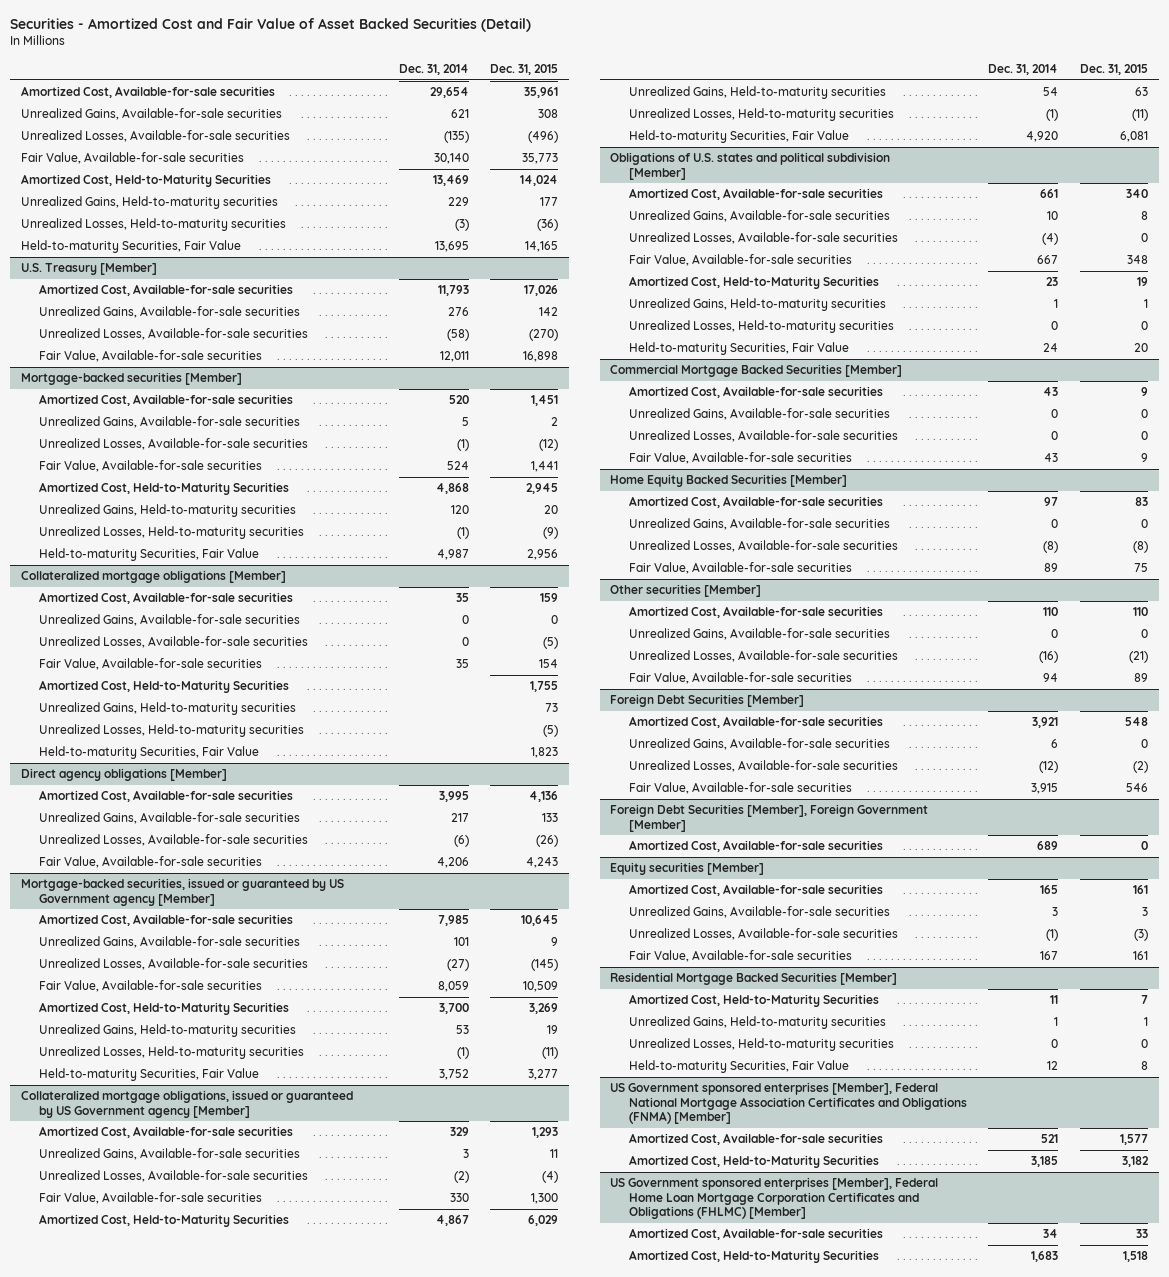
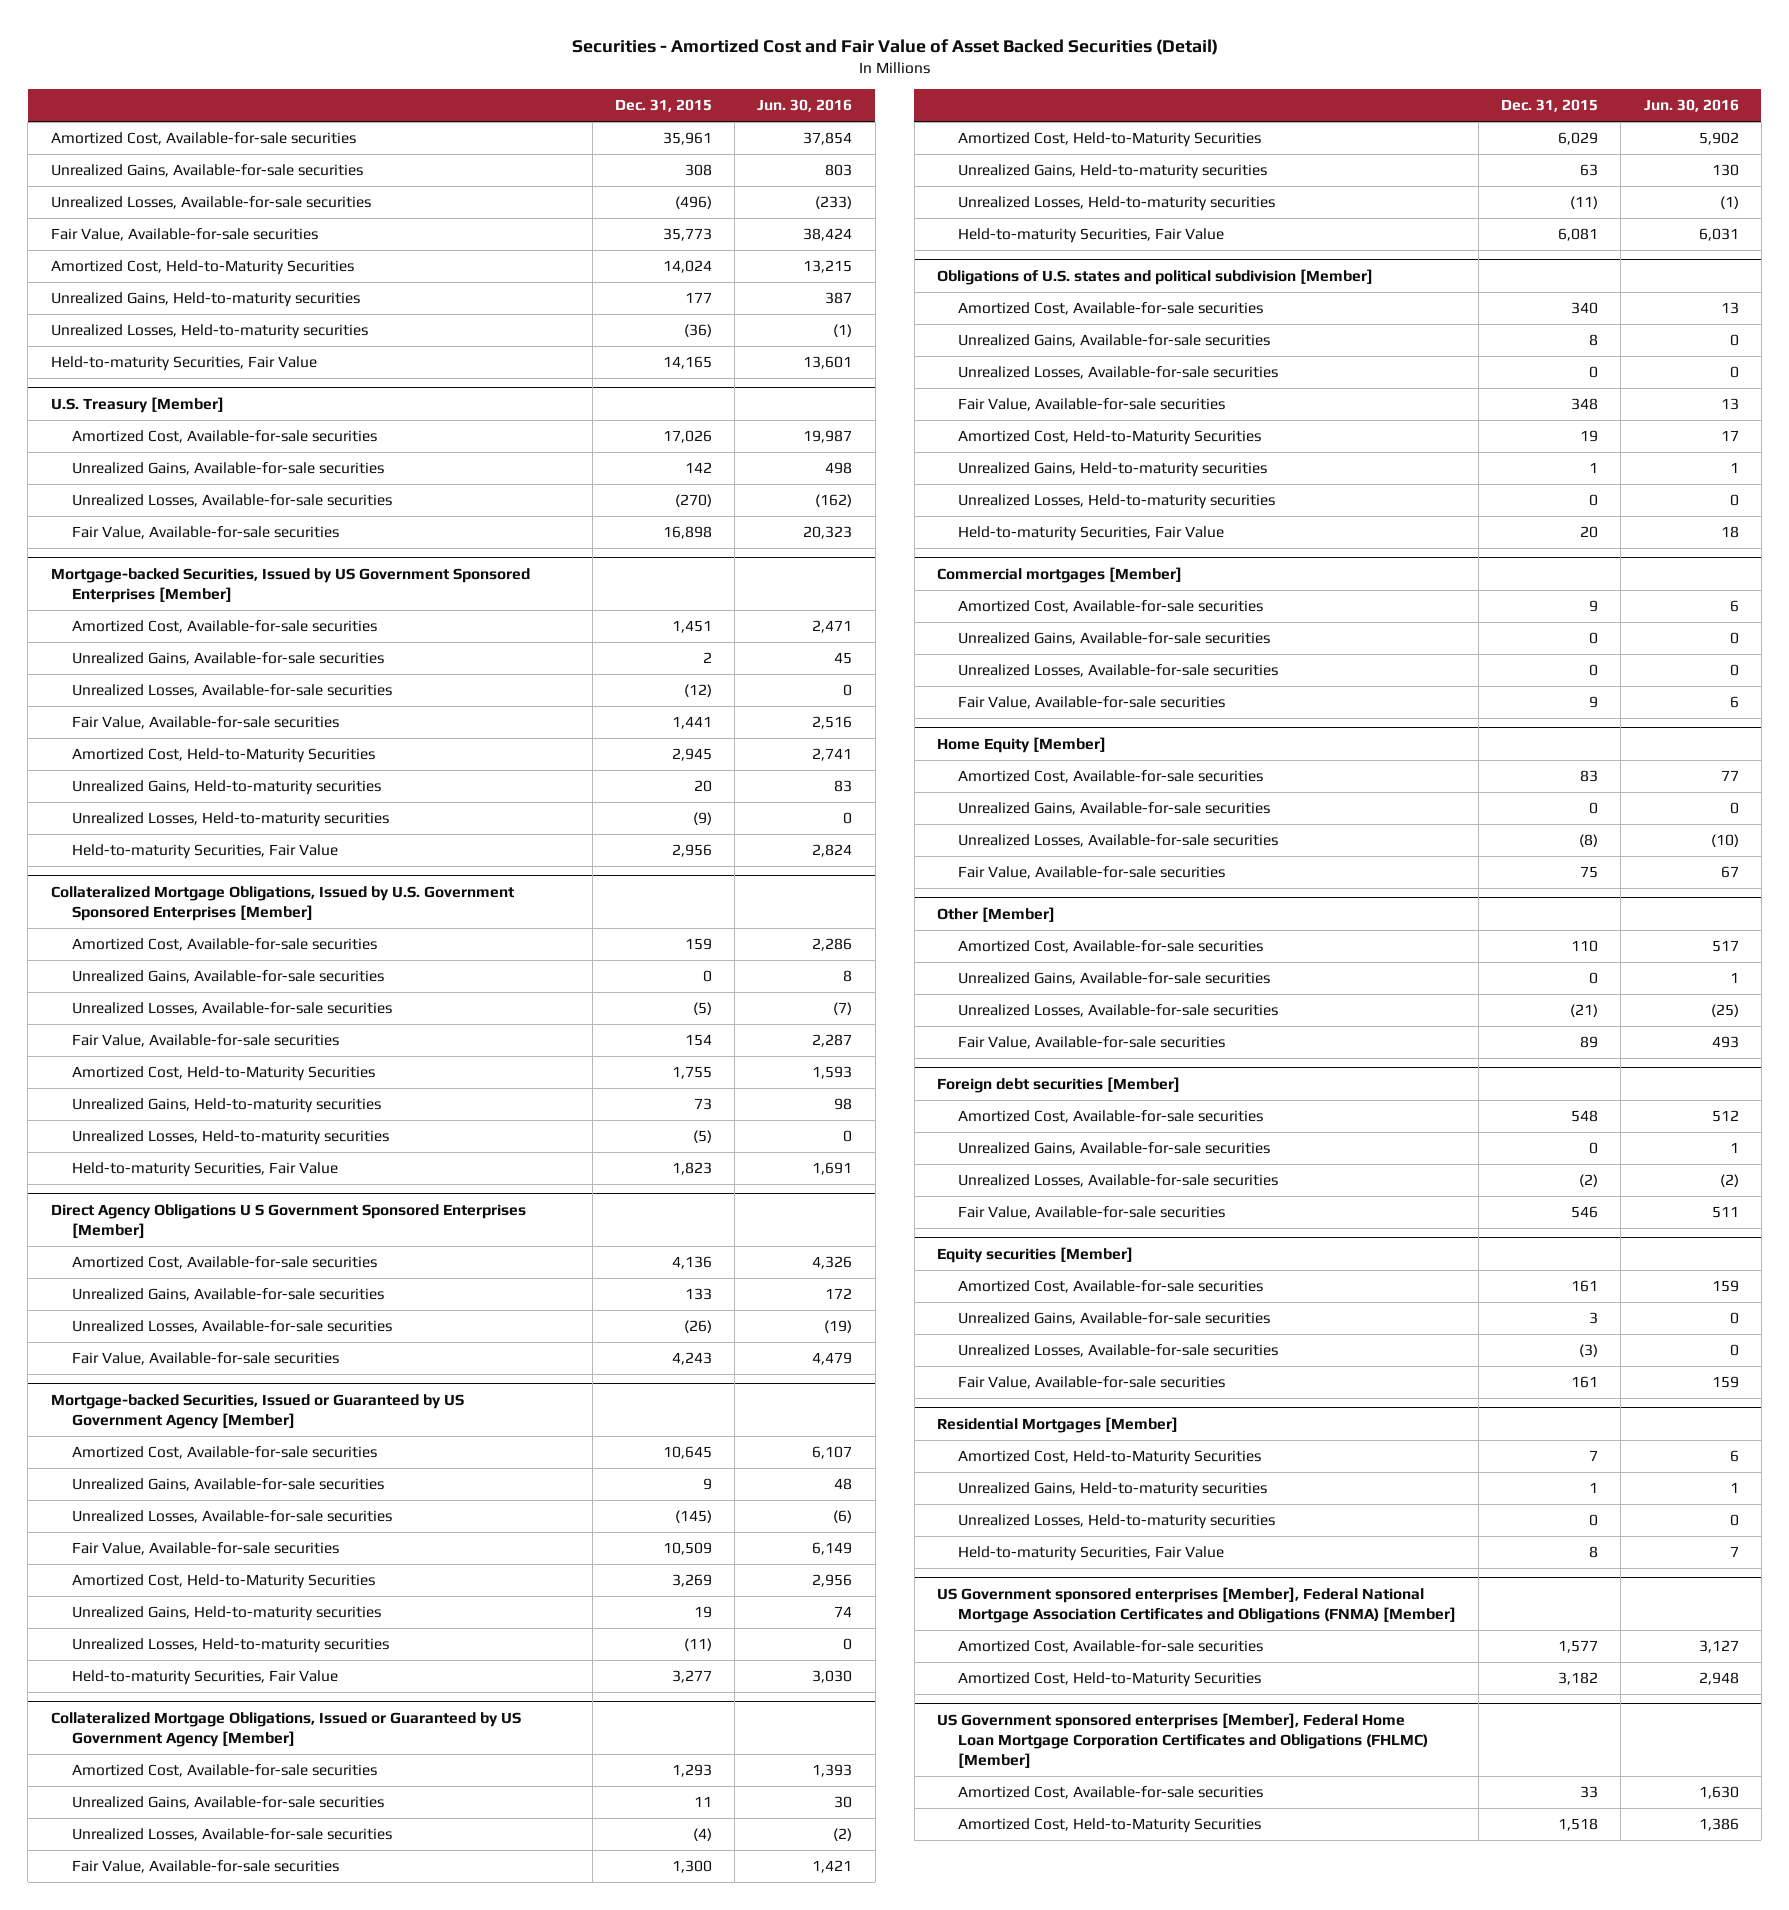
- | Dec. 31, 2014 | Dec. 31, 2015
+ | Dec. 31, 2015 | Jun. 30, 2016
- Mortgage-backed securities [Member]
+ Mortgage-backed Securities, Issued by US Government Sponsored Enterprises [Member]
- Collateralized mortgage obligations [Member]
+ Collateralized Mortgage Obligations, Issued by U.S. Government Sponsored Enterprises [Member]
- Direct agency obligations [Member]
+ Direct Agency Obligations U S Government Sponsored Enterprises [Member]
- Mortgage-backed securities, issued or guaranteed by US Government agency [Member]
+ Mortgage-backed Securities, Issued or Guaranteed by US Government Agency [Member]
- Collateralized mortgage obligations, issued or guaranteed by US Government agency [Member]
+ Collateralized Mortgage Obligations, Issued or Guaranteed by US Government Agency [Member]
- Commercial Mortgage Backed Securities [Member]
+ Commercial mortgages [Member]
- Home Equity Backed Securities [Member]
+ Home Equity [Member]
- Other securities [Member]
+ Other [Member]
- Foreign Debt Securities [Member]
+ Foreign debt securities [Member]
- Foreign Debt Securities [Member], Foreign Government [Member]
- Amortized Cost, Available-for-sale securities | 689 | 0
- Residential Mortgage Backed Securities [Member]
+ Residential Mortgages [Member]

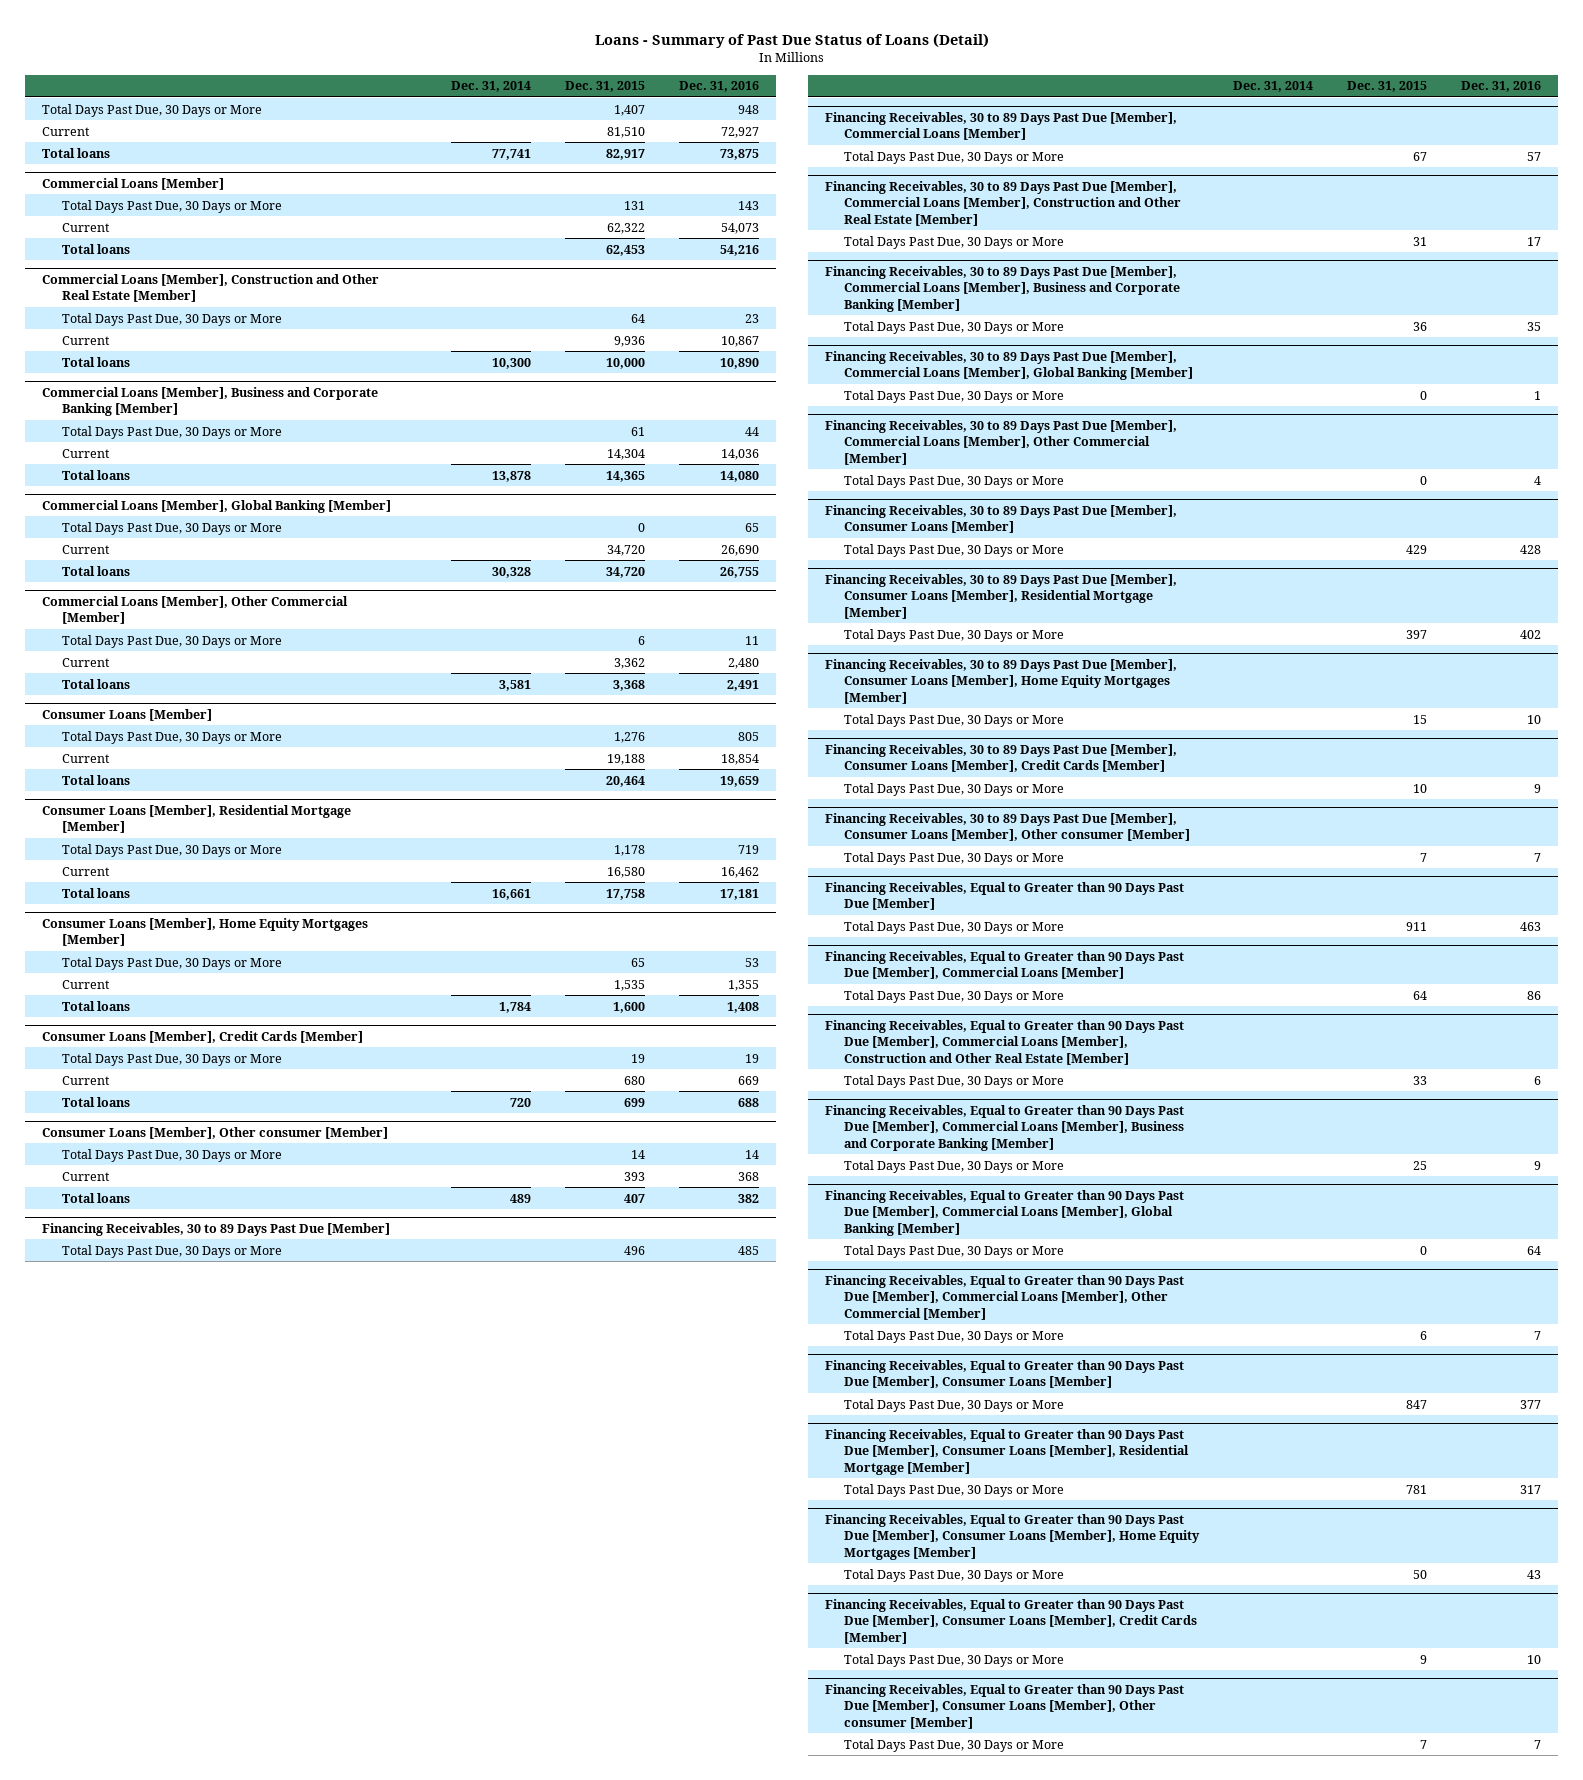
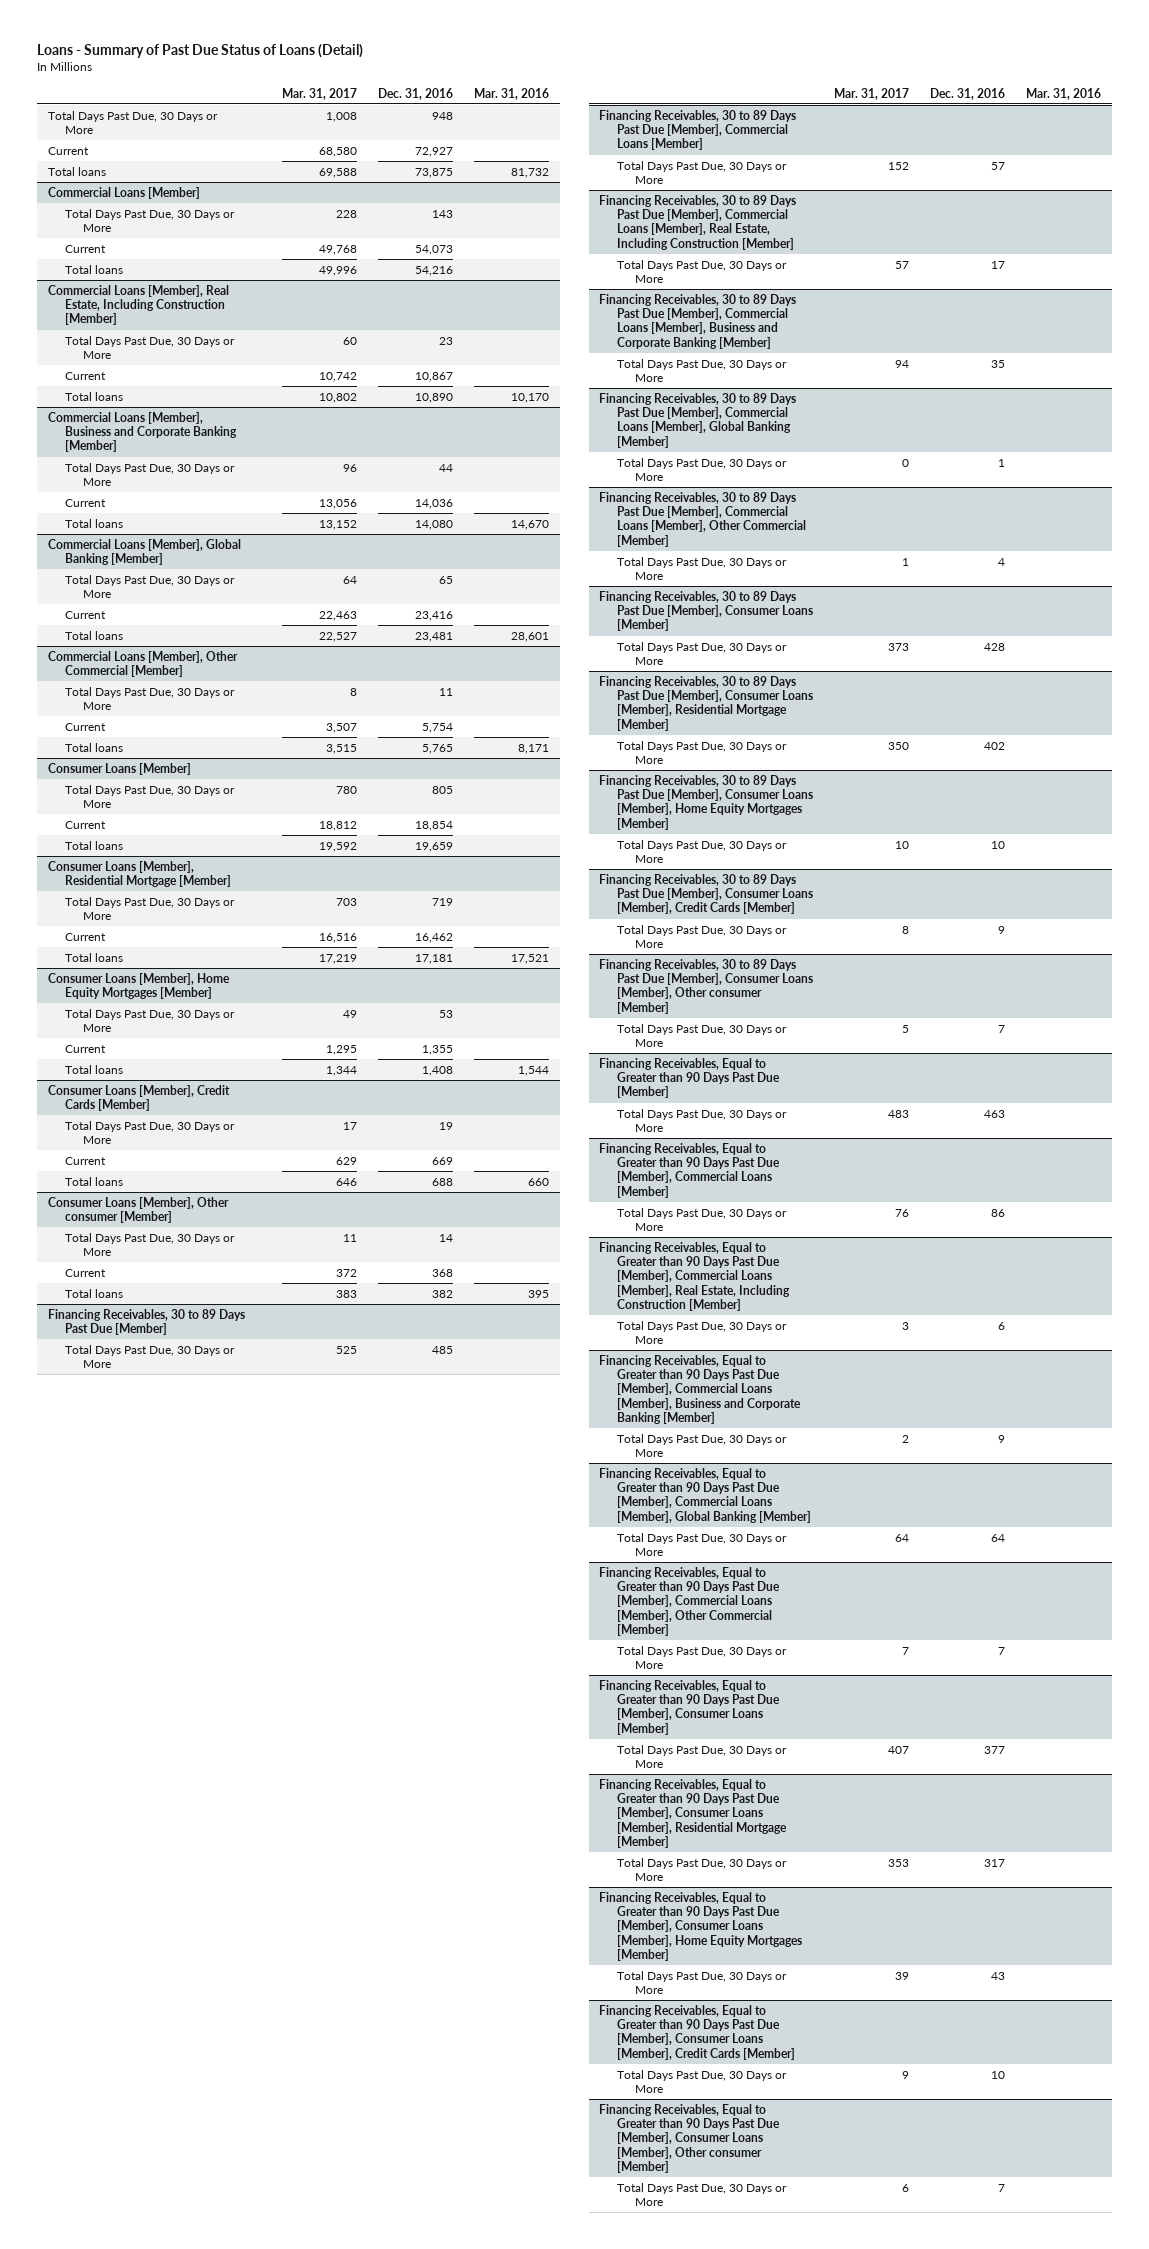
- | Dec. 31, 2014 | Dec. 31, 2015 | Dec. 31, 2016
+ | Mar. 31, 2017 | Dec. 31, 2016 | Mar. 31, 2016
- Commercial Loans [Member], Construction and Other Real Estate [Member]
+ Commercial Loans [Member], Real Estate, Including Construction [Member]
@ Commercial Loans [Member], Global Banking [Member]
- Current | | 34,720 | 26,690
- Total loans | 30,328 | 34,720 | 26,755
+ Current | 22,463 | 23,416 |
+ Total loans | 22,527 | 23,481 | 28,601
@ Commercial Loans [Member], Other Commercial [Member]
- Current | | 3,362 | 2,480
- Total loans | 3,581 | 3,368 | 2,491
+ Current | 3,507 | 5,754 |
+ Total loans | 3,515 | 5,765 | 8,171
- Financing Receivables, 30 to 89 Days Past Due [Member], Commercial Loans [Member], Construction and Other Real Estate [Member]
+ Financing Receivables, 30 to 89 Days Past Due [Member], Commercial Loans [Member], Real Estate, Including Construction [Member]
- Financing Receivables, Equal to Greater than 90 Days Past Due [Member], Commercial Loans [Member], Construction and Other Real Estate [Member]
+ Financing Receivables, Equal to Greater than 90 Days Past Due [Member], Commercial Loans [Member], Real Estate, Including Construction [Member]

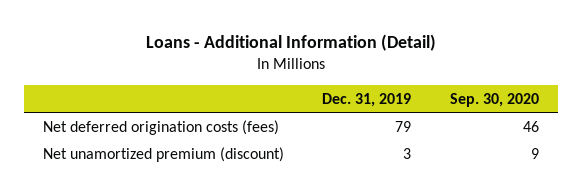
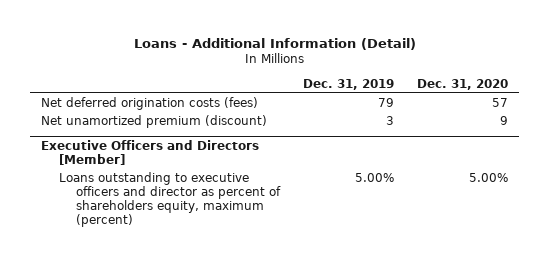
- | Dec. 31, 2019 | Sep. 30, 2020
+ | Dec. 31, 2019 | Dec. 31, 2020
+ Executive Officers and Directors [Member]
+ Loans outstanding to executive officers and director as percent of shareholders equity, maximum (percent) | 5.00% | 5.00%

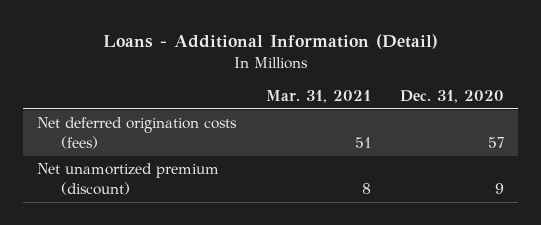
- | Dec. 31, 2019 | Dec. 31, 2020
+ | Mar. 31, 2021 | Dec. 31, 2020
- Executive Officers and Directors [Member]
- Loans outstanding to executive officers and director as percent of shareholders equity, maximum (percent) | 5.00% | 5.00%

